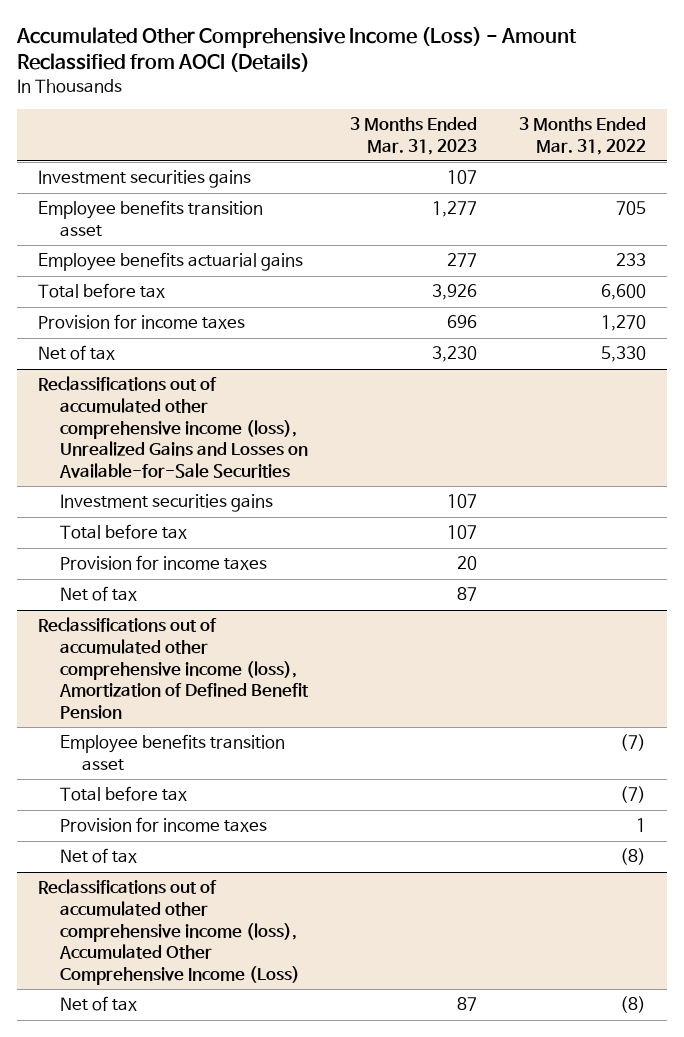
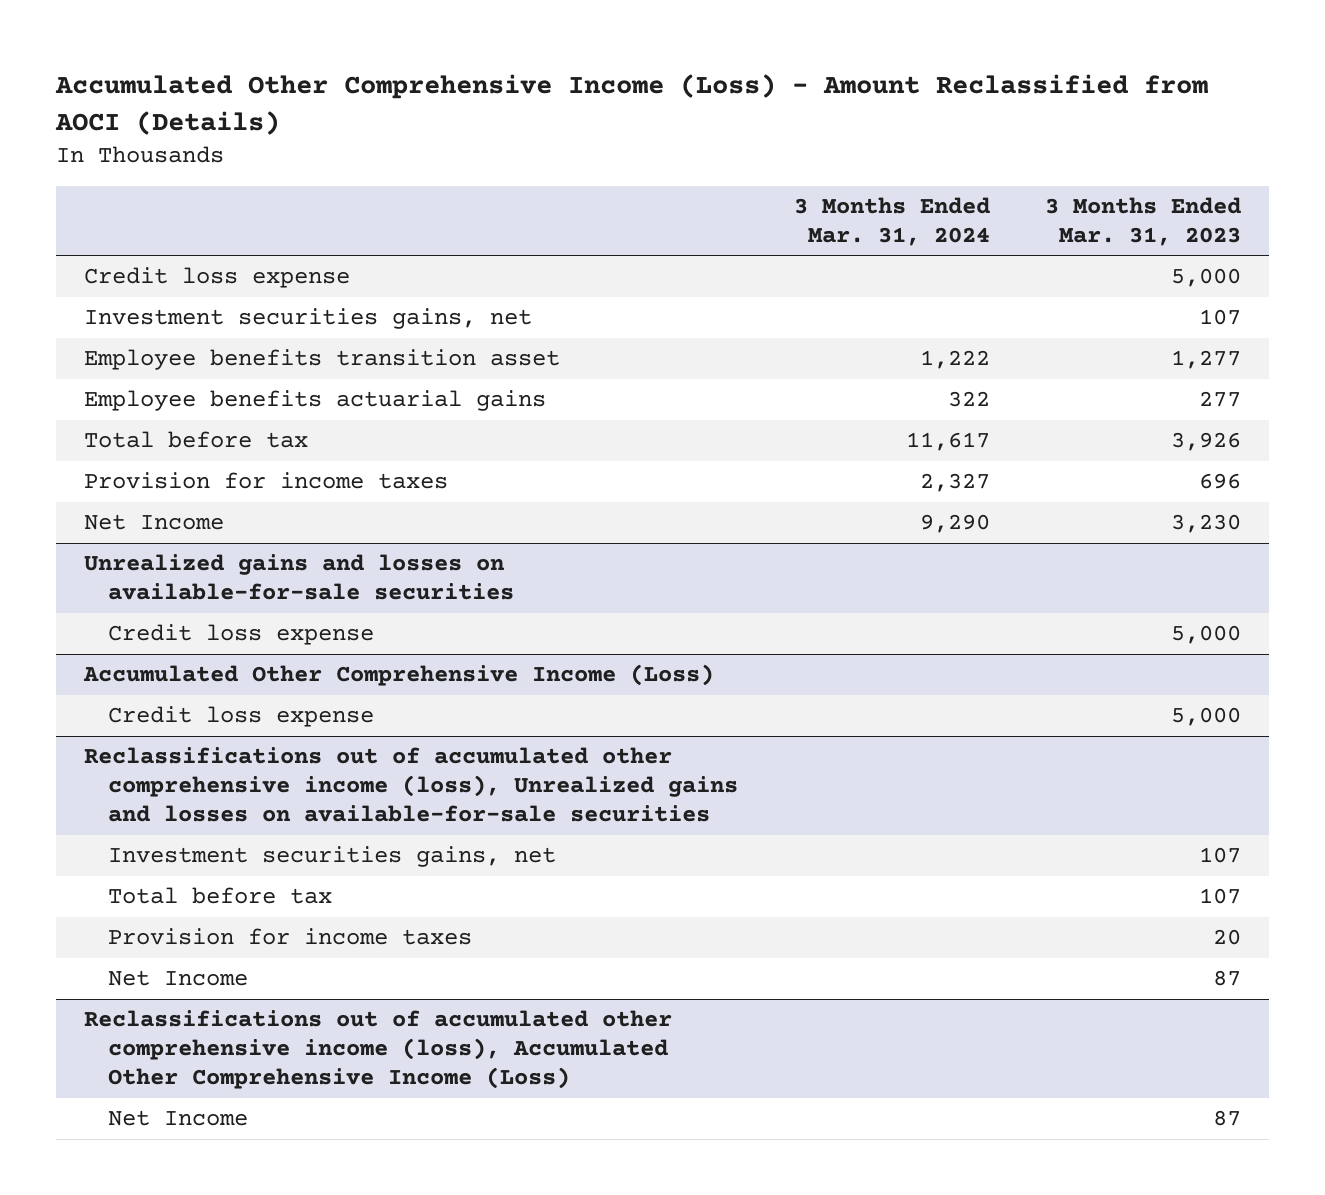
- | 3 Months Ended Mar. 31, 2023 | 3 Months Ended Mar. 31, 2022
+ | 3 Months Ended Mar. 31, 2024 | 3 Months Ended Mar. 31, 2023
- Investment securities gains | 107 |
+ Credit loss expense | | 5,000
+ Investment securities gains, net | | 107
- Net of tax | 3,230 | 5,330
- Reclassifications out of accumulated other comprehensive income (loss), Unrealized Gains and Losses on Available-for-Sale Securities
- Investment securities gains | 107 |
+ Net Income | 9,290 | 3,230
+ Unrealized gains and losses on available-for-sale securities
+ Credit loss expense | | 5,000
+ Accumulated Other Comprehensive Income (Loss)
+ Credit loss expense | | 5,000
+ Reclassifications out of accumulated other comprehensive income (loss), Unrealized gains and losses on available-for-sale securities
+ Investment securities gains, net | | 107
- Net of tax | 87 |
- Reclassifications out of accumulated other comprehensive income (loss), Amortization of Defined Benefit Pension
- Employee benefits transition asset | | (7)
- Total before tax | | (7)
- Provision for income taxes | | 1
- Net of tax | | (8)
+ Net Income | | 87
@ Reclassifications out of accumulated other comprehensive income (loss), Accumulated Other Comprehensive Income (Loss)
- Net of tax | 87 | (8)
+ Net Income | | 87

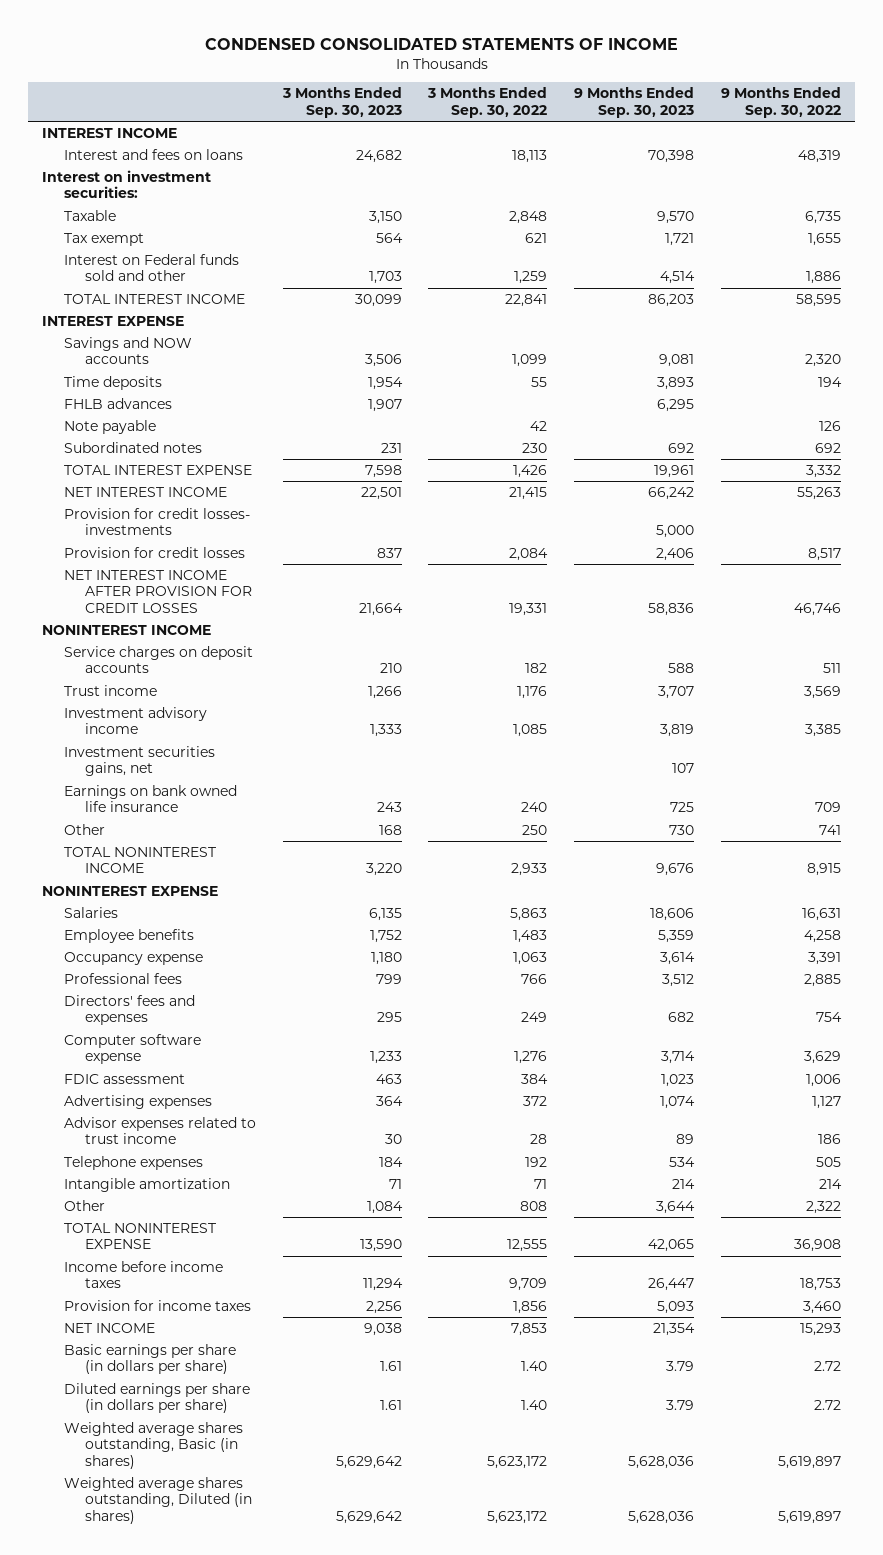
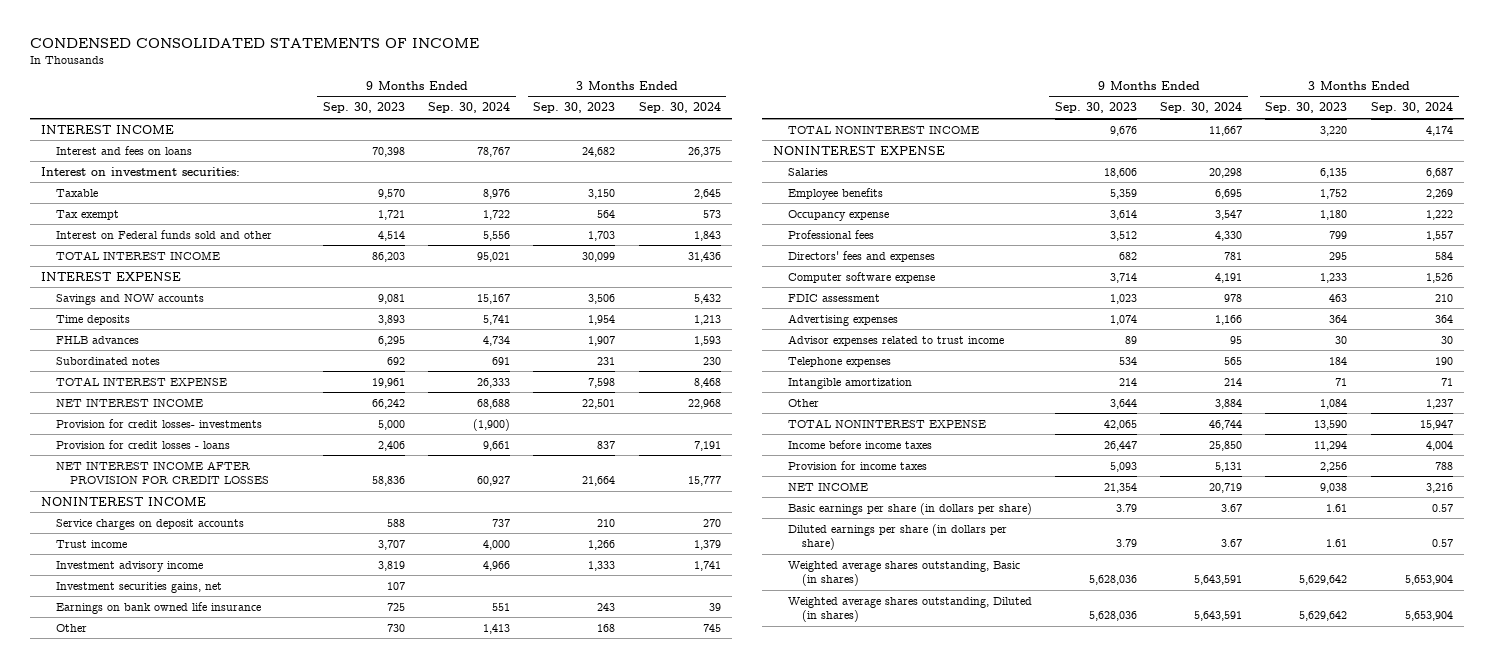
- | 3 Months Ended Sep. 30, 2023 | 3 Months Ended Sep. 30, 2022 | 9 Months Ended Sep. 30, 2023 | 9 Months Ended Sep. 30, 2022
+ | 9 Months Ended Sep. 30, 2023 | 9 Months Ended Sep. 30, 2024 | 3 Months Ended Sep. 30, 2023 | 3 Months Ended Sep. 30, 2024
- Note payable | | 42 | | 126
- Provision for credit losses | 837 | 2,084 | 2,406 | 8,517
+ Provision for credit losses - loans | 2,406 | 9,661 | 837 | 7,191

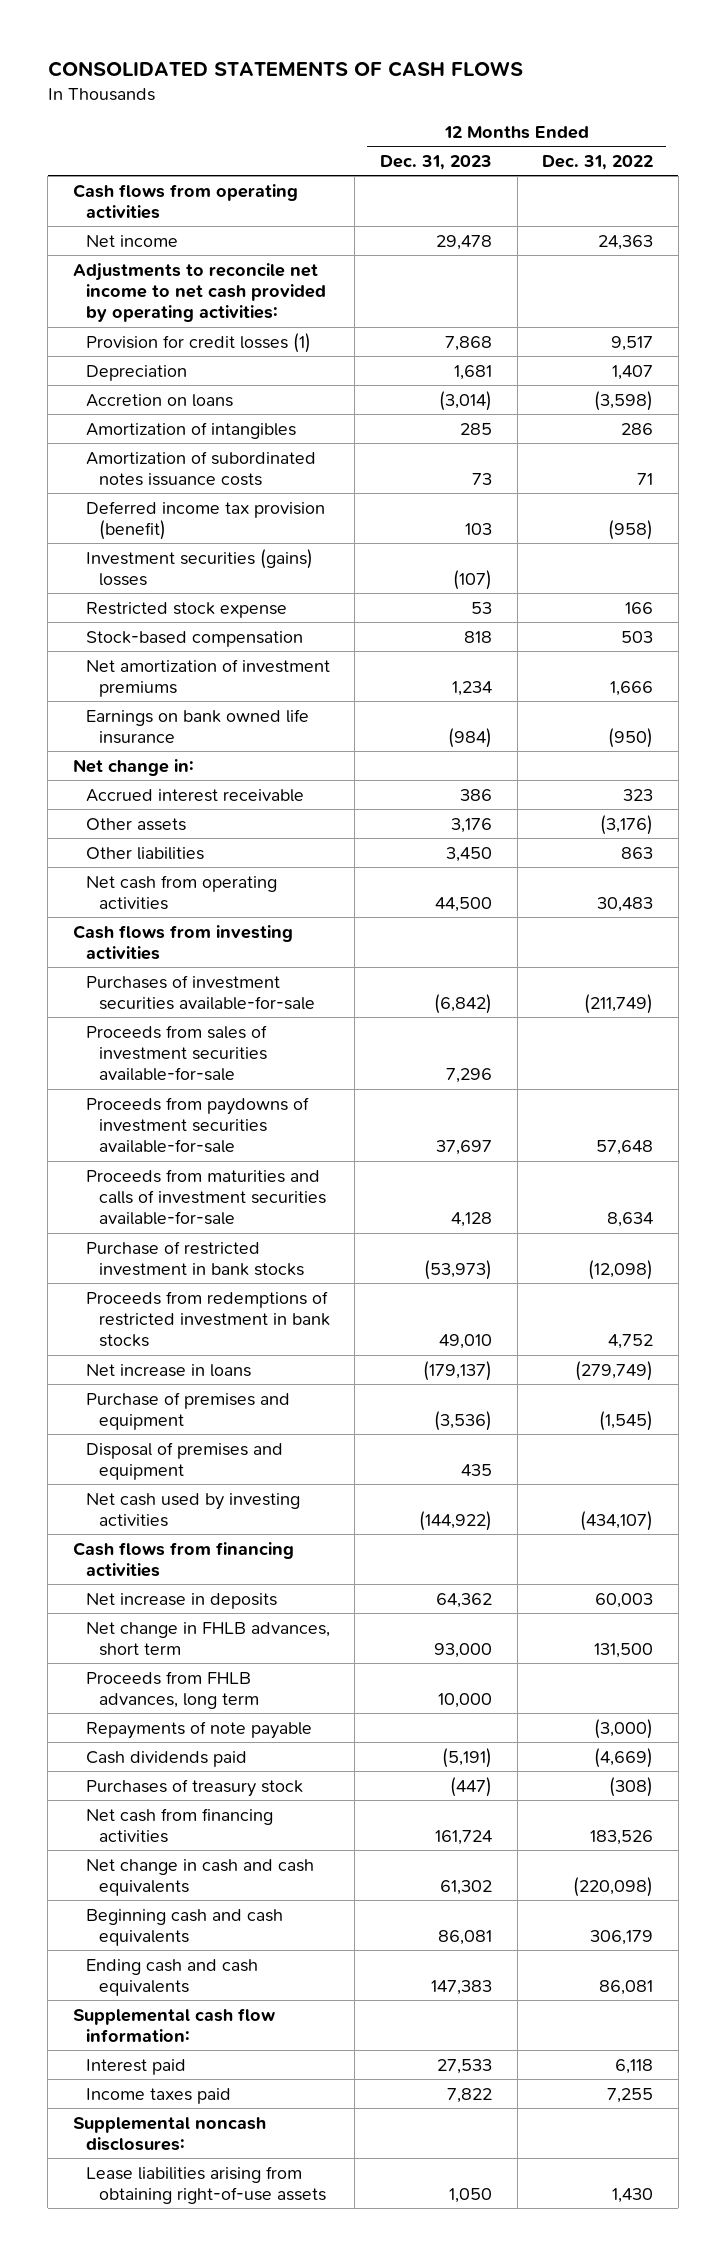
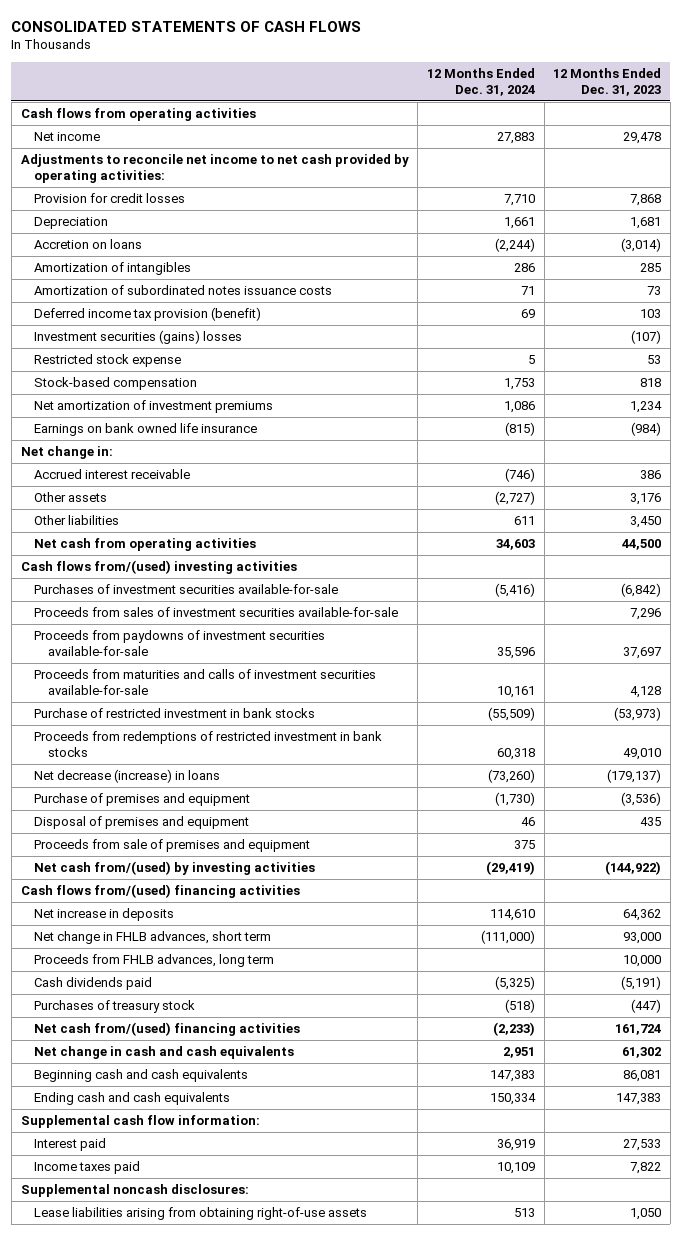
- | 12 Months Ended Dec. 31, 2023 | 12 Months Ended Dec. 31, 2022
+ | 12 Months Ended Dec. 31, 2024 | 12 Months Ended Dec. 31, 2023
- Provision for credit losses (1) | 7,868 | 9,517
+ Provision for credit losses | 7,710 | 7,868
- Cash flows from investing activities
+ Cash flows from/(used) investing activities
- Net increase in loans | (179,137) | (279,749)
+ Net decrease (increase) in loans | (73,260) | (179,137)
- Net cash used by investing activities | (144,922) | (434,107)
- Cash flows from financing activities
+ Proceeds from sale of premises and equipment | 375 |
+ Net cash from/(used) by investing activities | (29,419) | (144,922)
+ Cash flows from/(used) financing activities
- Repayments of note payable | | (3,000)
- Net cash from financing activities | 161,724 | 183,526
+ Net cash from/(used) financing activities | (2,233) | 161,724

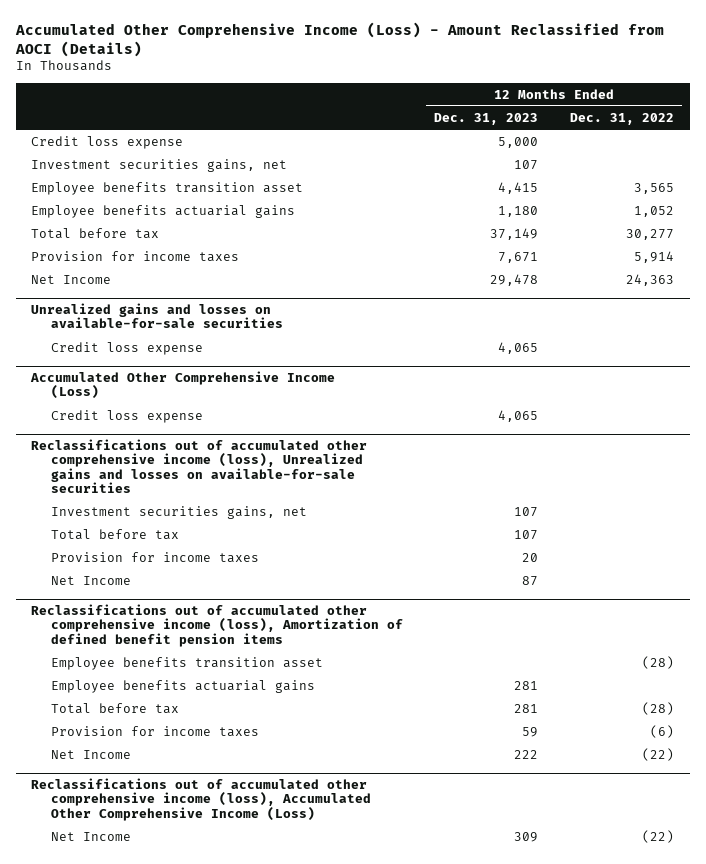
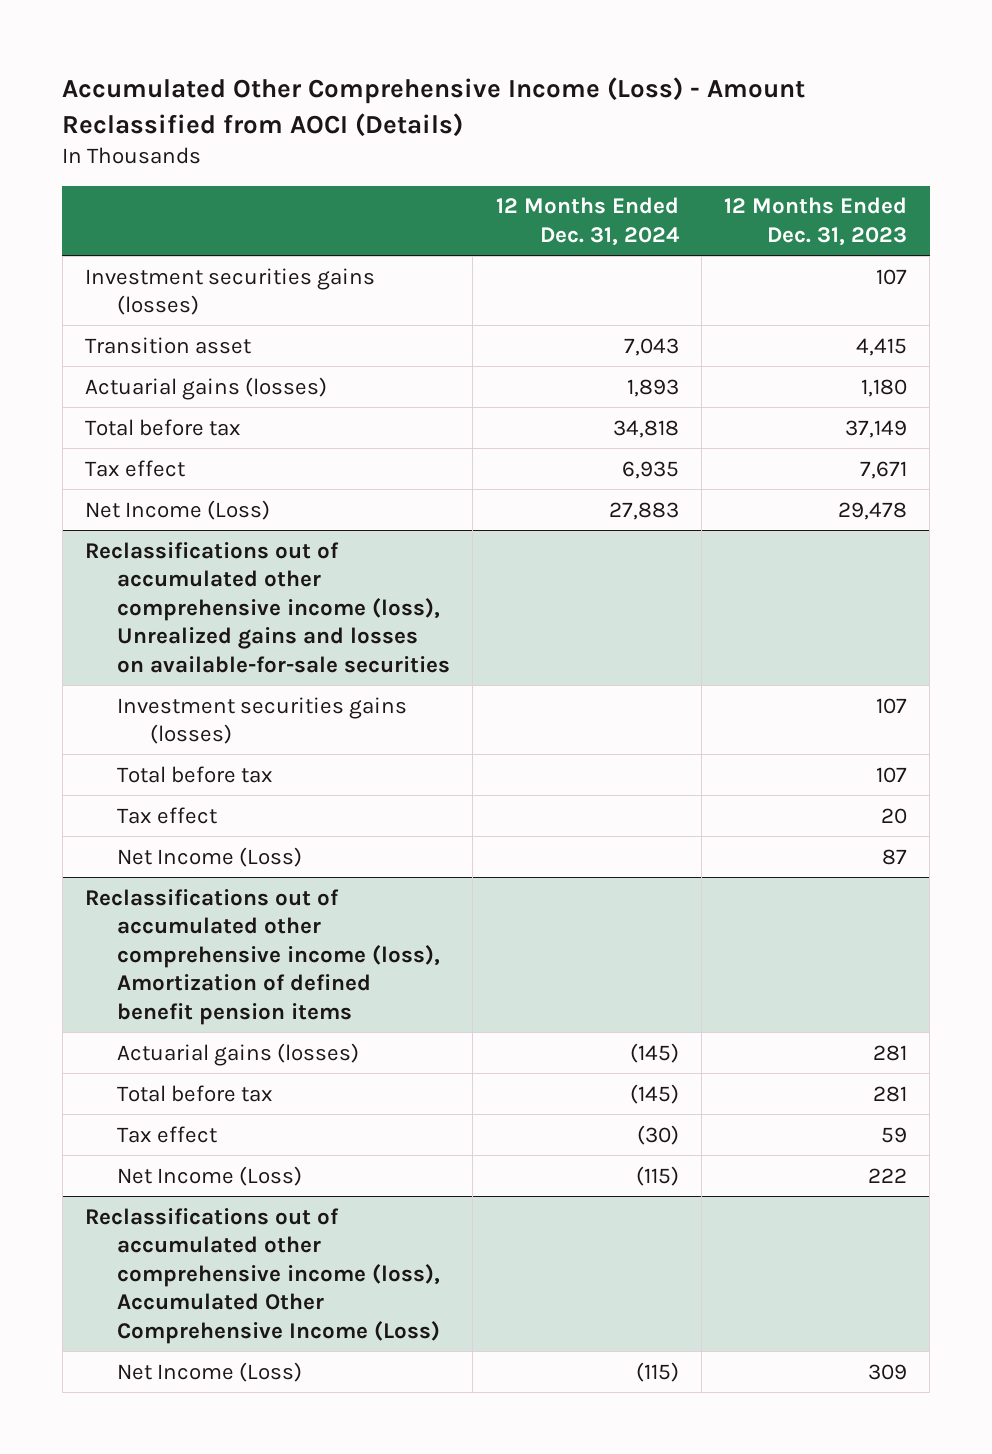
- | 12 Months Ended Dec. 31, 2023 | 12 Months Ended Dec. 31, 2022
+ | 12 Months Ended Dec. 31, 2024 | 12 Months Ended Dec. 31, 2023
- Credit loss expense | 5,000 |
- Investment securities gains, net | 107 |
- Employee benefits transition asset | 4,415 | 3,565
- Employee benefits actuarial gains | 1,180 | 1,052
+ Investment securities gains (losses) | | 107
+ Transition asset | 7,043 | 4,415
+ Actuarial gains (losses) | 1,893 | 1,180
- Provision for income taxes | 7,671 | 5,914
- Net Income | 29,478 | 24,363
- Unrealized gains and losses on available-for-sale securities
- Credit loss expense | 4,065 |
- Accumulated Other Comprehensive Income (Loss)
- Credit loss expense | 4,065 |
+ Tax effect | 6,935 | 7,671
+ Net Income (Loss) | 27,883 | 29,478
@ Reclassifications out of accumulated other comprehensive income (loss), Unrealized gains and losses on available-for-sale securities
- Investment securities gains, net | 107 |
+ Investment securities gains (losses) | | 107
- Provision for income taxes | 20 |
- Net Income | 87 |
+ Tax effect | | 20
+ Net Income (Loss) | | 87
@ Reclassifications out of accumulated other comprehensive income (loss), Amortization of defined benefit pension items
- Employee benefits transition asset | | (28)
- Employee benefits actuarial gains | 281 |
+ Actuarial gains (losses) | (145) | 281
- Provision for income taxes | 59 | (6)
- Net Income | 222 | (22)
+ Tax effect | (30) | 59
+ Net Income (Loss) | (115) | 222
@ Reclassifications out of accumulated other comprehensive income (loss), Accumulated Other Comprehensive Income (Loss)
- Net Income | 309 | (22)
+ Net Income (Loss) | (115) | 309

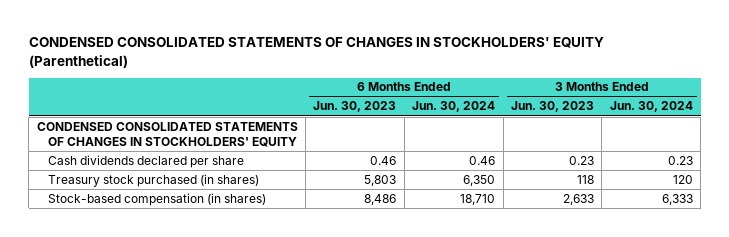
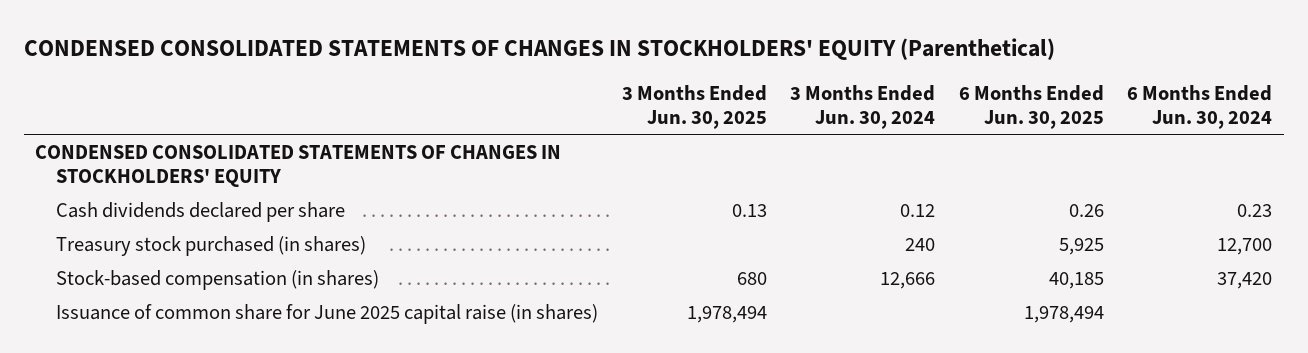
- | 6 Months Ended Jun. 30, 2023 | 6 Months Ended Jun. 30, 2024 | 3 Months Ended Jun. 30, 2023 | 3 Months Ended Jun. 30, 2024
+ | 3 Months Ended Jun. 30, 2025 | 3 Months Ended Jun. 30, 2024 | 6 Months Ended Jun. 30, 2025 | 6 Months Ended Jun. 30, 2024
- Cash dividends declared per share | 0.46 | 0.46 | 0.23 | 0.23
- Treasury stock purchased (in shares) | 5,803 | 6,350 | 118 | 120
- Stock-based compensation (in shares) | 8,486 | 18,710 | 2,633 | 6,333
+ Cash dividends declared per share | 0.13 | 0.12 | 0.26 | 0.23
+ Treasury stock purchased (in shares) | | 240 | 5,925 | 12,700
+ Stock-based compensation (in shares) | 680 | 12,666 | 40,185 | 37,420
+ Issuance of common share for June 2025 capital raise (in shares) | 1,978,494 | | 1,978,494 |

